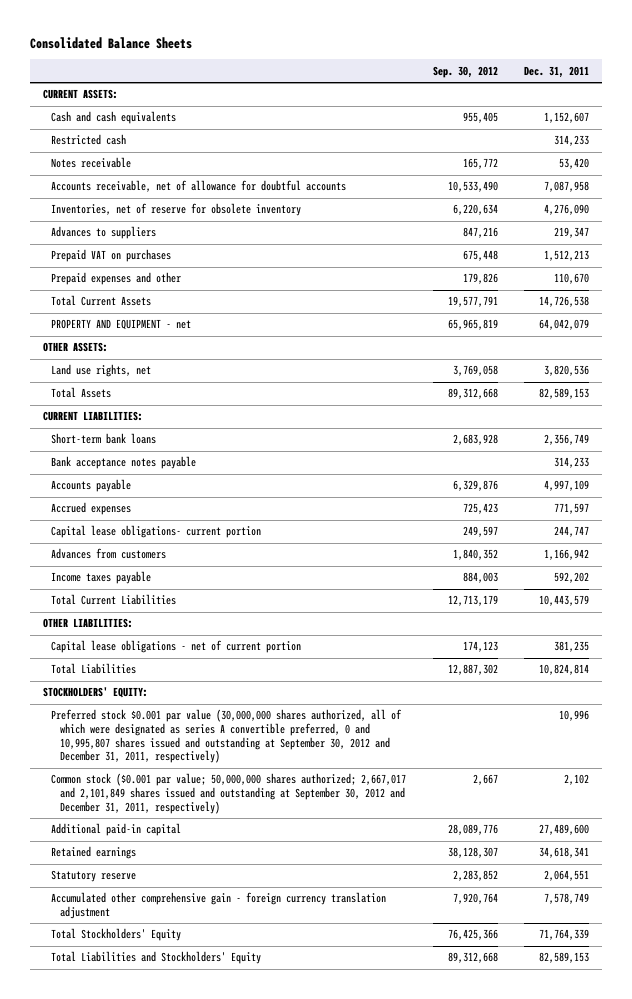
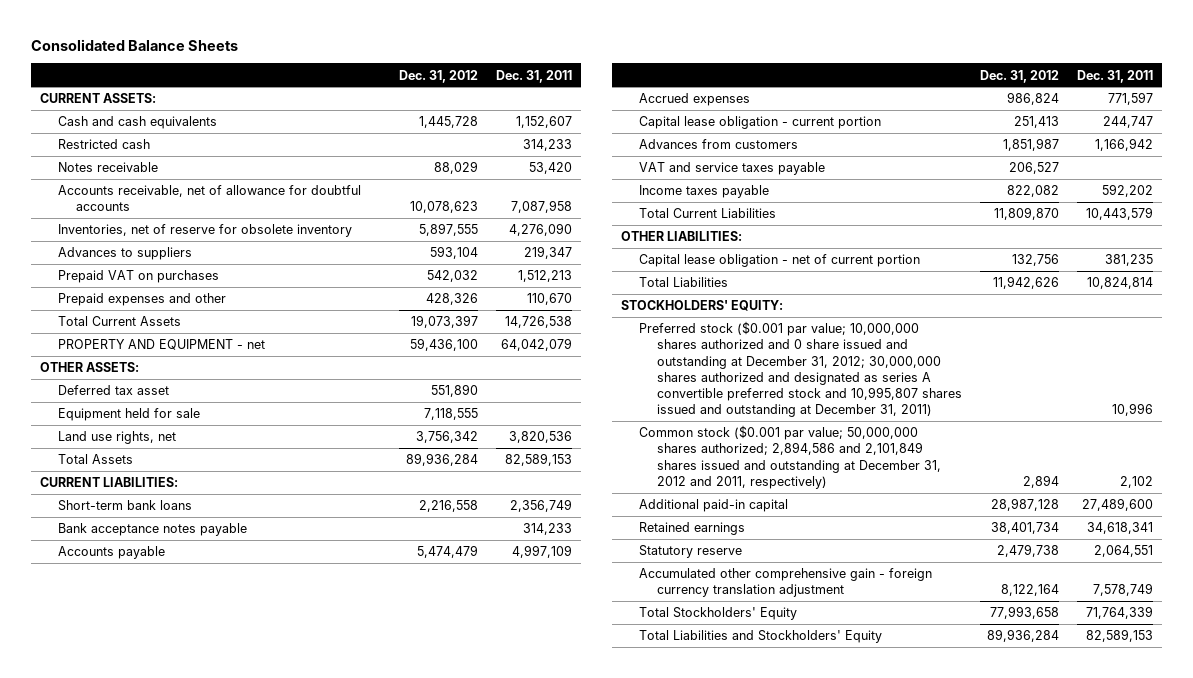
- | Sep. 30, 2012 | Dec. 31, 2011
+ | Dec. 31, 2012 | Dec. 31, 2011
+ Deferred tax asset | 551,890 |
+ Equipment held for sale | 7,118,555 |
- Capital lease obligations- current portion | 249,597 | 244,747
+ Capital lease obligation - current portion | 251,413 | 244,747
+ VAT and service taxes payable | 206,527 |
- Capital lease obligations - net of current portion | 174,123 | 381,235
+ Capital lease obligation - net of current portion | 132,756 | 381,235
- Preferred stock $0.001 par value (30,000,000 shares authorized, all of which were designated as series A convertible preferred, 0 and 10,995,807 shares issued and outstanding at September 30, 2012 and December 31, 2011, respectively) | | 10,996
- Common stock ($0.001 par value; 50,000,000 shares authorized; 2,667,017 and 2,101,849 shares issued and outstanding at September 30, 2012 and December 31, 2011, respectively) | 2,667 | 2,102
+ Preferred stock ($0.001 par value; 10,000,000 shares authorized and 0 share issued and outstanding at December 31, 2012; 30,000,000 shares authorized and designated as series A convertible preferred stock and 10,995,807 shares issued and outstanding at December 31, 2011) | | 10,996
+ Common stock ($0.001 par value; 50,000,000 shares authorized; 2,894,586 and 2,101,849 shares issued and outstanding at December 31, 2012 and 2011, respectively) | 2,894 | 2,102

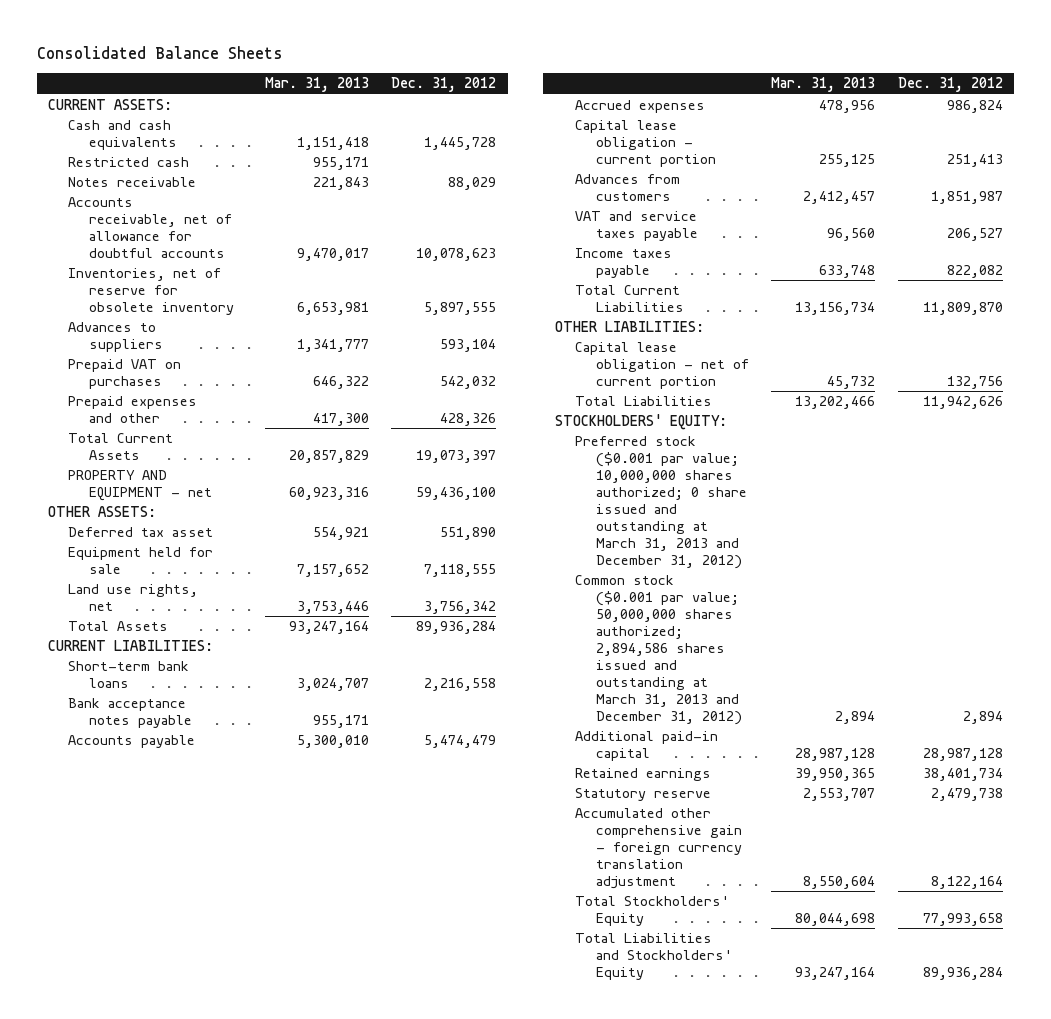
- | Dec. 31, 2012 | Dec. 31, 2011
+ | Mar. 31, 2013 | Dec. 31, 2012
- Preferred stock ($0.001 par value; 10,000,000 shares authorized and 0 share issued and outstanding at December 31, 2012; 30,000,000 shares authorized and designated as series A convertible preferred stock and 10,995,807 shares issued and outstanding at December 31, 2011) | | 10,996
- Common stock ($0.001 par value; 50,000,000 shares authorized; 2,894,586 and 2,101,849 shares issued and outstanding at December 31, 2012 and 2011, respectively) | 2,894 | 2,102
+ Preferred stock ($0.001 par value; 10,000,000 shares authorized; 0 share issued and outstanding at March 31, 2013 and December 31, 2012)
+ Common stock ($0.001 par value; 50,000,000 shares authorized; 2,894,586 shares issued and outstanding at March 31, 2013 and December 31, 2012) | 2,894 | 2,894

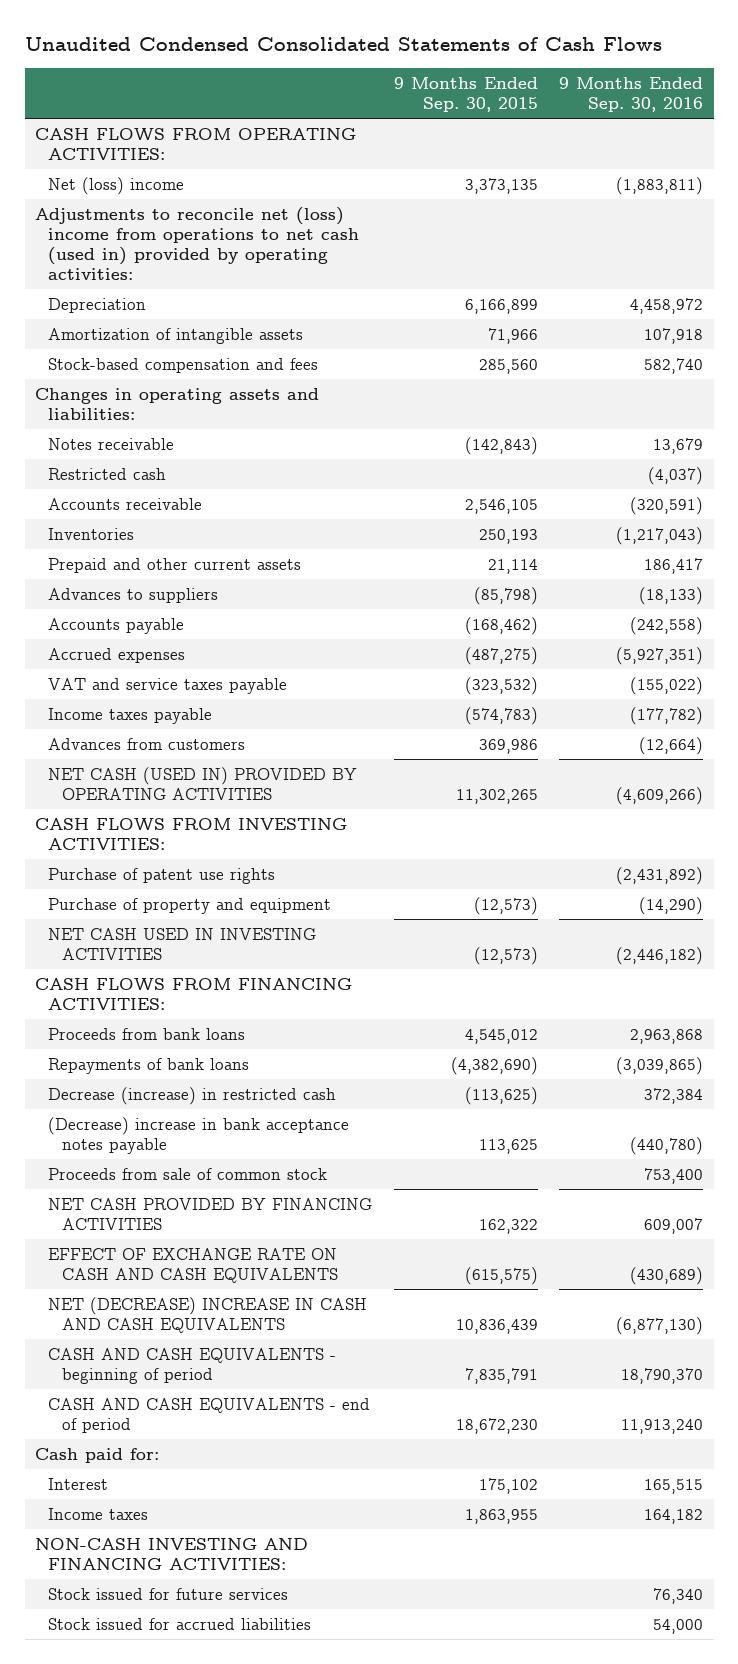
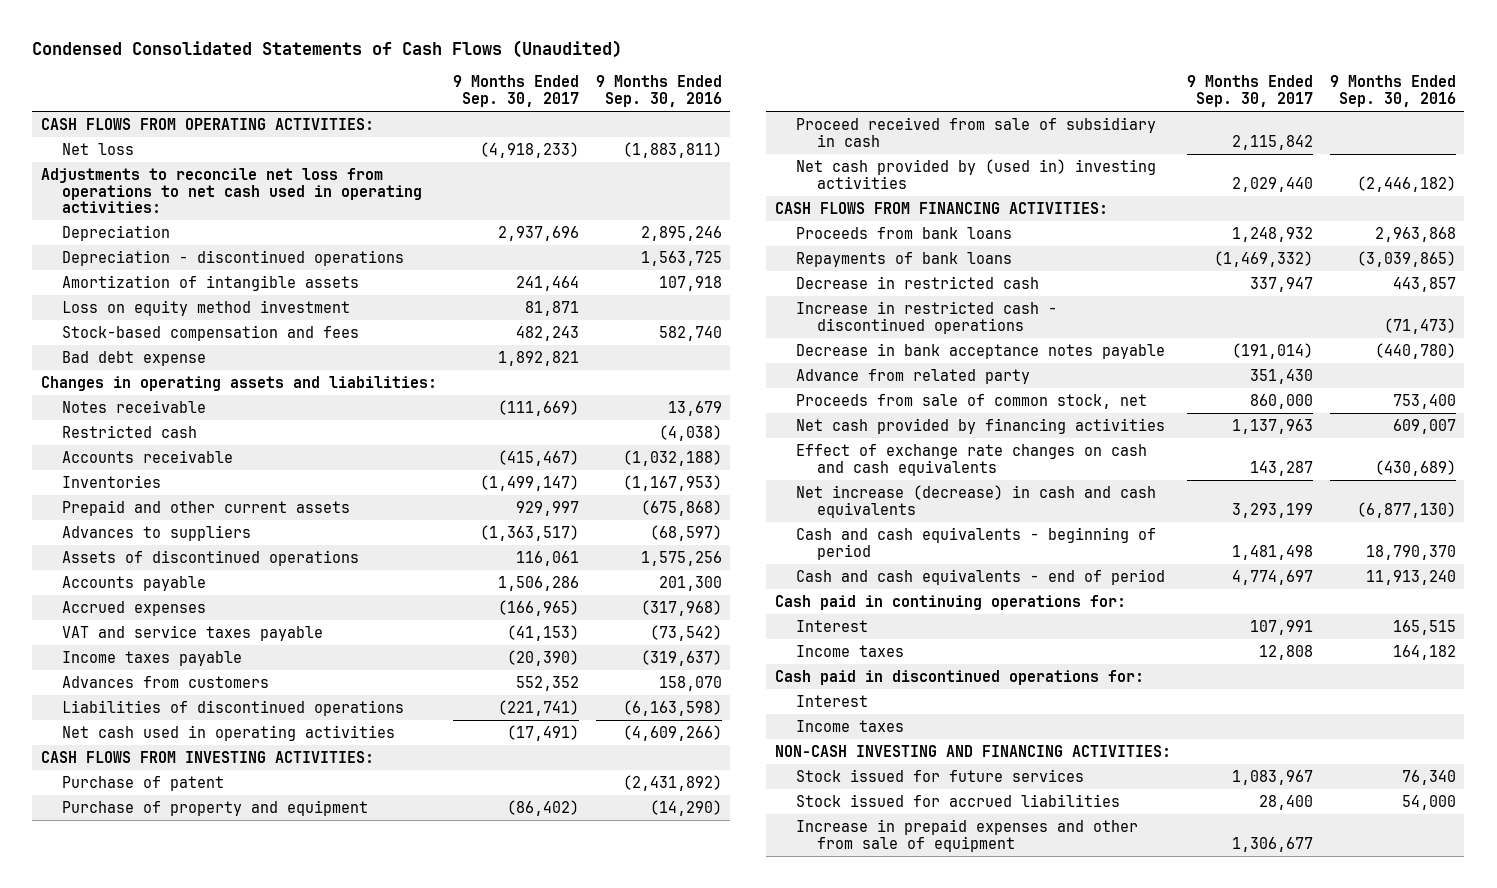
- Unaudited Condensed Consolidated Statements of Cash Flows
+ Condensed Consolidated Statements of Cash Flows (Unaudited)
- | 9 Months Ended Sep. 30, 2015 | 9 Months Ended Sep. 30, 2016
+ | 9 Months Ended Sep. 30, 2017 | 9 Months Ended Sep. 30, 2016
- Net (loss) income | 3,373,135 | (1,883,811)
- Adjustments to reconcile net (loss) income from operations to net cash (used in) provided by operating activities:
- Depreciation | 6,166,899 | 4,458,972
+ Net loss | (4,918,233) | (1,883,811)
+ Adjustments to reconcile net loss from operations to net cash used in operating activities:
+ Depreciation | 2,937,696 | 2,895,246
+ Depreciation - discontinued operations | | 1,563,725
+ Loss on equity method investment | 81,871 |
+ Bad debt expense | 1,892,821 |
- Restricted cash | | (4,037)
- Accounts receivable | 2,546,105 | (320,591)
- Inventories | 250,193 | (1,217,043)
- Prepaid and other current assets | 21,114 | 186,417
- Advances to suppliers | (85,798) | (18,133)
- Accounts payable | (168,462) | (242,558)
- Accrued expenses | (487,275) | (5,927,351)
- VAT and service taxes payable | (323,532) | (155,022)
- Income taxes payable | (574,783) | (177,782)
- Advances from customers | 369,986 | (12,664)
- NET CASH (USED IN) PROVIDED BY OPERATING ACTIVITIES | 11,302,265 | (4,609,266)
+ Restricted cash | | (4,038)
+ Accounts receivable | (415,467) | (1,032,188)
+ Inventories | (1,499,147) | (1,167,953)
+ Prepaid and other current assets | 929,997 | (675,868)
+ Advances to suppliers | (1,363,517) | (68,597)
+ Assets of discontinued operations | 116,061 | 1,575,256
+ Accounts payable | 1,506,286 | 201,300
+ Accrued expenses | (166,965) | (317,968)
+ VAT and service taxes payable | (41,153) | (73,542)
+ Income taxes payable | (20,390) | (319,637)
+ Advances from customers | 552,352 | 158,070
+ Liabilities of discontinued operations | (221,741) | (6,163,598)
+ Net cash used in operating activities | (17,491) | (4,609,266)
- Purchase of patent use rights | | (2,431,892)
+ Purchase of patent | | (2,431,892)
- NET CASH USED IN INVESTING ACTIVITIES | (12,573) | (2,446,182)
+ Proceed received from sale of subsidiary in cash | 2,115,842 |
+ Net cash provided by (used in) investing activities | 2,029,440 | (2,446,182)
- Decrease (increase) in restricted cash | (113,625) | 372,384
- (Decrease) increase in bank acceptance notes payable | 113,625 | (440,780)
- Proceeds from sale of common stock | | 753,400
- NET CASH PROVIDED BY FINANCING ACTIVITIES | 162,322 | 609,007
- EFFECT OF EXCHANGE RATE ON CASH AND CASH EQUIVALENTS | (615,575) | (430,689)
- NET (DECREASE) INCREASE IN CASH AND CASH EQUIVALENTS | 10,836,439 | (6,877,130)
- CASH AND CASH EQUIVALENTS - beginning of period | 7,835,791 | 18,790,370
- CASH AND CASH EQUIVALENTS - end of period | 18,672,230 | 11,913,240
- Cash paid for:
+ Decrease in restricted cash | 337,947 | 443,857
+ Increase in restricted cash - discontinued operations | | (71,473)
+ Decrease in bank acceptance notes payable | (191,014) | (440,780)
+ Advance from related party | 351,430 |
+ Proceeds from sale of common stock, net | 860,000 | 753,400
+ Net cash provided by financing activities | 1,137,963 | 609,007
+ Effect of exchange rate changes on cash and cash equivalents | 143,287 | (430,689)
+ Net increase (decrease) in cash and cash equivalents | 3,293,199 | (6,877,130)
+ Cash and cash equivalents - beginning of period | 1,481,498 | 18,790,370
+ Cash and cash equivalents - end of period | 4,774,697 | 11,913,240
+ Cash paid in continuing operations for:
+ Cash paid in discontinued operations for:
+ Interest
+ Income taxes
+ Increase in prepaid expenses and other from sale of equipment | 1,306,677 |

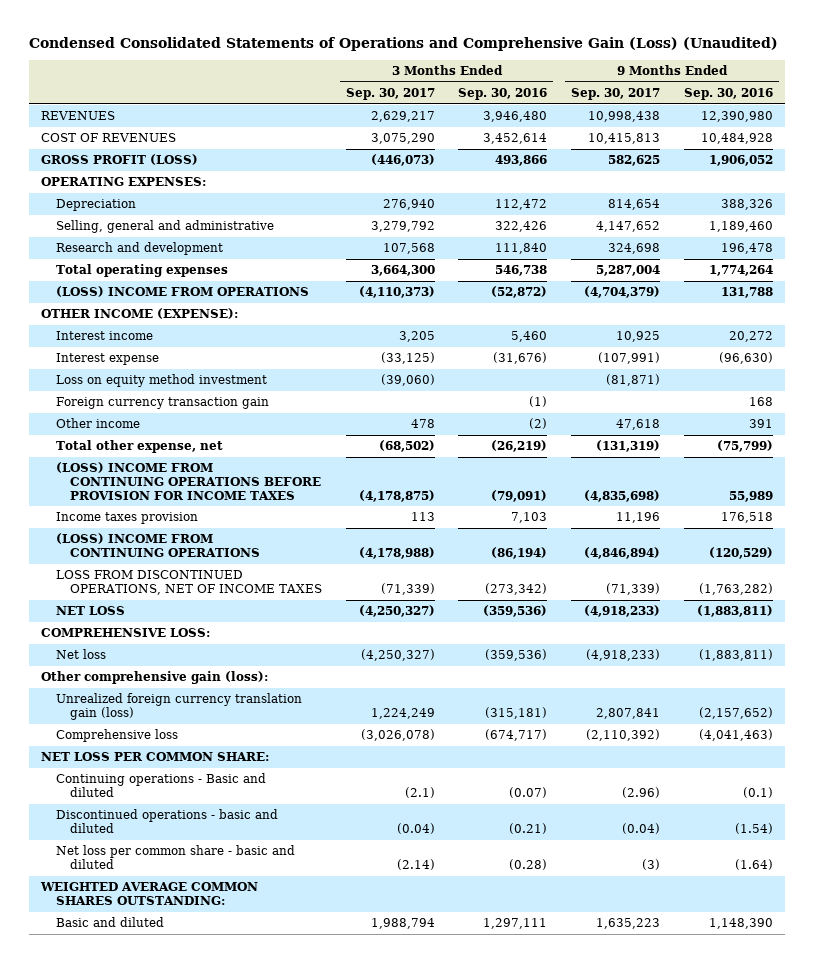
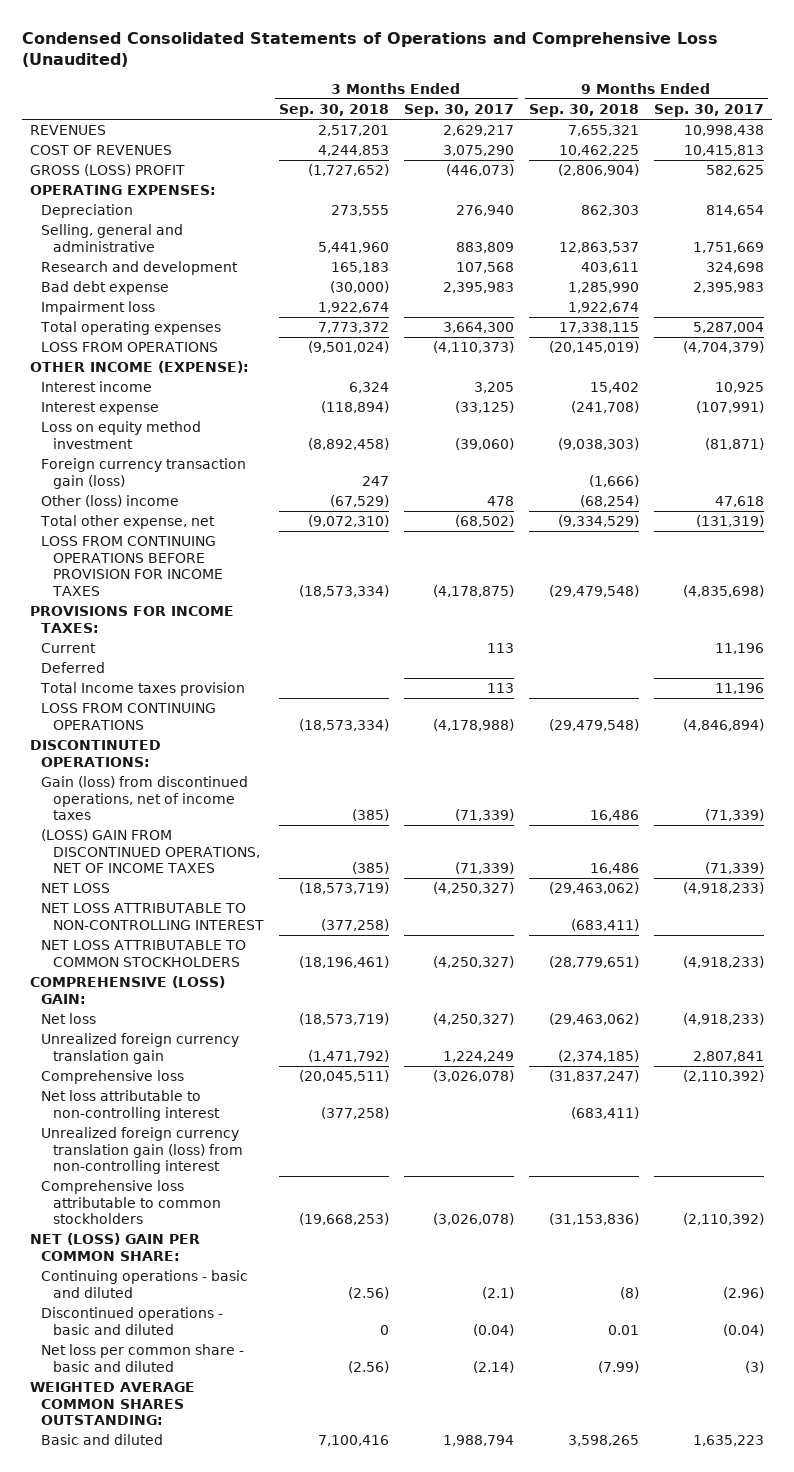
- Condensed Consolidated Statements of Operations and Comprehensive Gain (Loss) (Unaudited)
+ Condensed Consolidated Statements of Operations and Comprehensive Loss (Unaudited)
- | 3 Months Ended Sep. 30, 2017 | 3 Months Ended Sep. 30, 2016 | 9 Months Ended Sep. 30, 2017 | 9 Months Ended Sep. 30, 2016
+ | 3 Months Ended Sep. 30, 2018 | 3 Months Ended Sep. 30, 2017 | 9 Months Ended Sep. 30, 2018 | 9 Months Ended Sep. 30, 2017
- GROSS PROFIT (LOSS) | (446,073) | 493,866 | 582,625 | 1,906,052
+ GROSS (LOSS) PROFIT | (1,727,652) | (446,073) | (2,806,904) | 582,625
- Selling, general and administrative | 3,279,792 | 322,426 | 4,147,652 | 1,189,460
+ Selling, general and administrative | 5,441,960 | 883,809 | 12,863,537 | 1,751,669
+ Bad debt expense | (30,000) | 2,395,983 | 1,285,990 | 2,395,983
+ Impairment loss | 1,922,674 | | 1,922,674 |
- (LOSS) INCOME FROM OPERATIONS | (4,110,373) | (52,872) | (4,704,379) | 131,788
+ LOSS FROM OPERATIONS | (9,501,024) | (4,110,373) | (20,145,019) | (4,704,379)
- Foreign currency transaction gain | | (1) | | 168
- Other income | 478 | (2) | 47,618 | 391
+ Foreign currency transaction gain (loss) | 247 | | (1,666) |
+ Other (loss) income | (67,529) | 478 | (68,254) | 47,618
- (LOSS) INCOME FROM CONTINUING OPERATIONS BEFORE PROVISION FOR INCOME TAXES | (4,178,875) | (79,091) | (4,835,698) | 55,989
- Income taxes provision | 113 | 7,103 | 11,196 | 176,518
- (LOSS) INCOME FROM CONTINUING OPERATIONS | (4,178,988) | (86,194) | (4,846,894) | (120,529)
- LOSS FROM DISCONTINUED OPERATIONS, NET OF INCOME TAXES | (71,339) | (273,342) | (71,339) | (1,763,282)
+ LOSS FROM CONTINUING OPERATIONS BEFORE PROVISION FOR INCOME TAXES | (18,573,334) | (4,178,875) | (29,479,548) | (4,835,698)
+ PROVISIONS FOR INCOME TAXES:
+ Current | | 113 | | 11,196
+ Deferred
+ Total Income taxes provision | | 113 | | 11,196
+ LOSS FROM CONTINUING OPERATIONS | (18,573,334) | (4,178,988) | (29,479,548) | (4,846,894)
+ DISCONTINUTED OPERATIONS:
+ Gain (loss) from discontinued operations, net of income taxes | (385) | (71,339) | 16,486 | (71,339)
+ (LOSS) GAIN FROM DISCONTINUED OPERATIONS, NET OF INCOME TAXES | (385) | (71,339) | 16,486 | (71,339)
- COMPREHENSIVE LOSS:
+ NET LOSS ATTRIBUTABLE TO NON-CONTROLLING INTEREST | (377,258) | | (683,411) |
+ NET LOSS ATTRIBUTABLE TO COMMON STOCKHOLDERS | (18,196,461) | (4,250,327) | (28,779,651) | (4,918,233)
+ COMPREHENSIVE (LOSS) GAIN:
- Other comprehensive gain (loss):
- Unrealized foreign currency translation gain (loss) | 1,224,249 | (315,181) | 2,807,841 | (2,157,652)
+ Unrealized foreign currency translation gain | (1,471,792) | 1,224,249 | (2,374,185) | 2,807,841
- NET LOSS PER COMMON SHARE:
- Continuing operations - Basic and diluted | (2.1) | (0.07) | (2.96) | (0.1)
+ Net loss attributable to non-controlling interest | (377,258) | | (683,411) |
+ Unrealized foreign currency translation gain (loss) from non-controlling interest
+ Comprehensive loss attributable to common stockholders | (19,668,253) | (3,026,078) | (31,153,836) | (2,110,392)
+ NET (LOSS) GAIN PER COMMON SHARE:
+ Continuing operations - basic and diluted | (2.56) | (2.1) | (8) | (2.96)

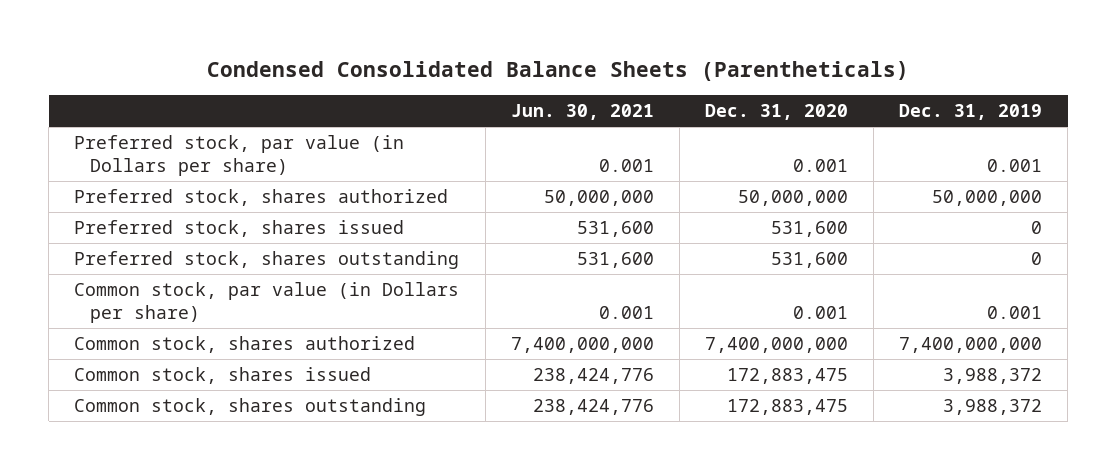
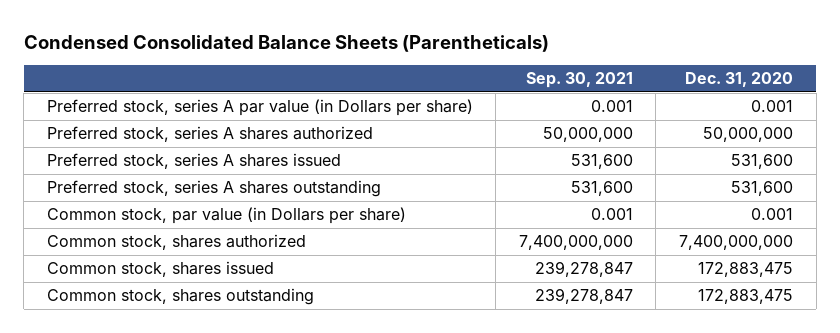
- | Jun. 30, 2021 | Dec. 31, 2020 | Dec. 31, 2019
+ | Sep. 30, 2021 | Dec. 31, 2020
- Preferred stock, par value (in Dollars per share) | 0.001 | 0.001 | 0.001
- Preferred stock, shares authorized | 50,000,000 | 50,000,000 | 50,000,000
- Preferred stock, shares issued | 531,600 | 531,600 | 0
- Preferred stock, shares outstanding | 531,600 | 531,600 | 0
+ Preferred stock, series A par value (in Dollars per share) | 0.001 | 0.001
+ Preferred stock, series A shares authorized | 50,000,000 | 50,000,000
+ Preferred stock, series A shares issued | 531,600 | 531,600
+ Preferred stock, series A shares outstanding | 531,600 | 531,600

